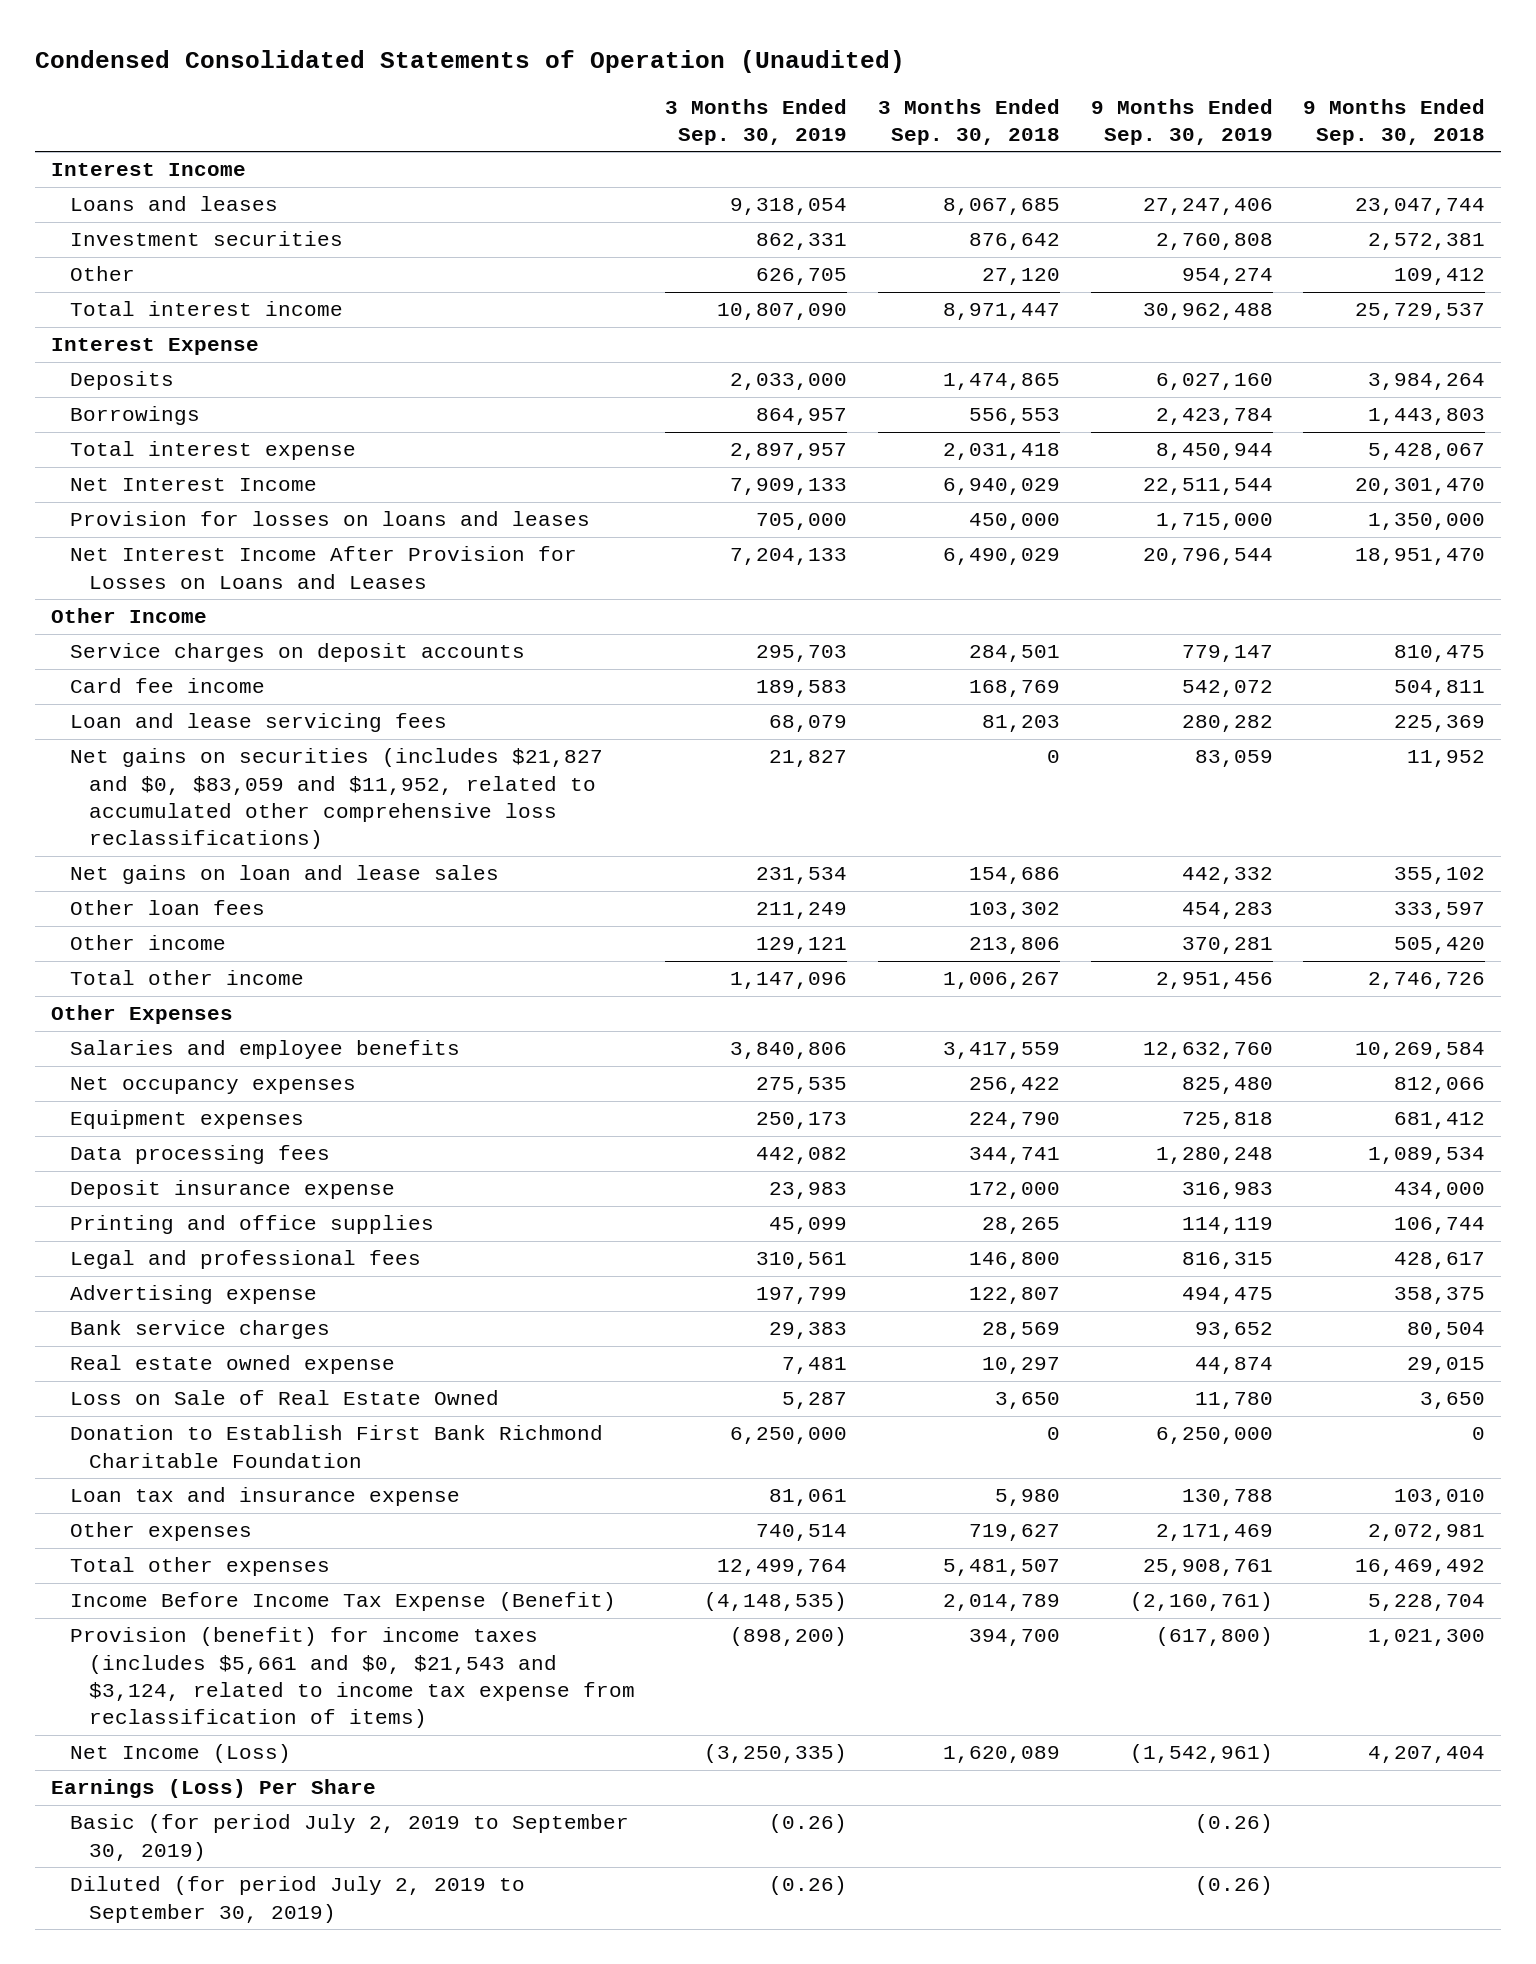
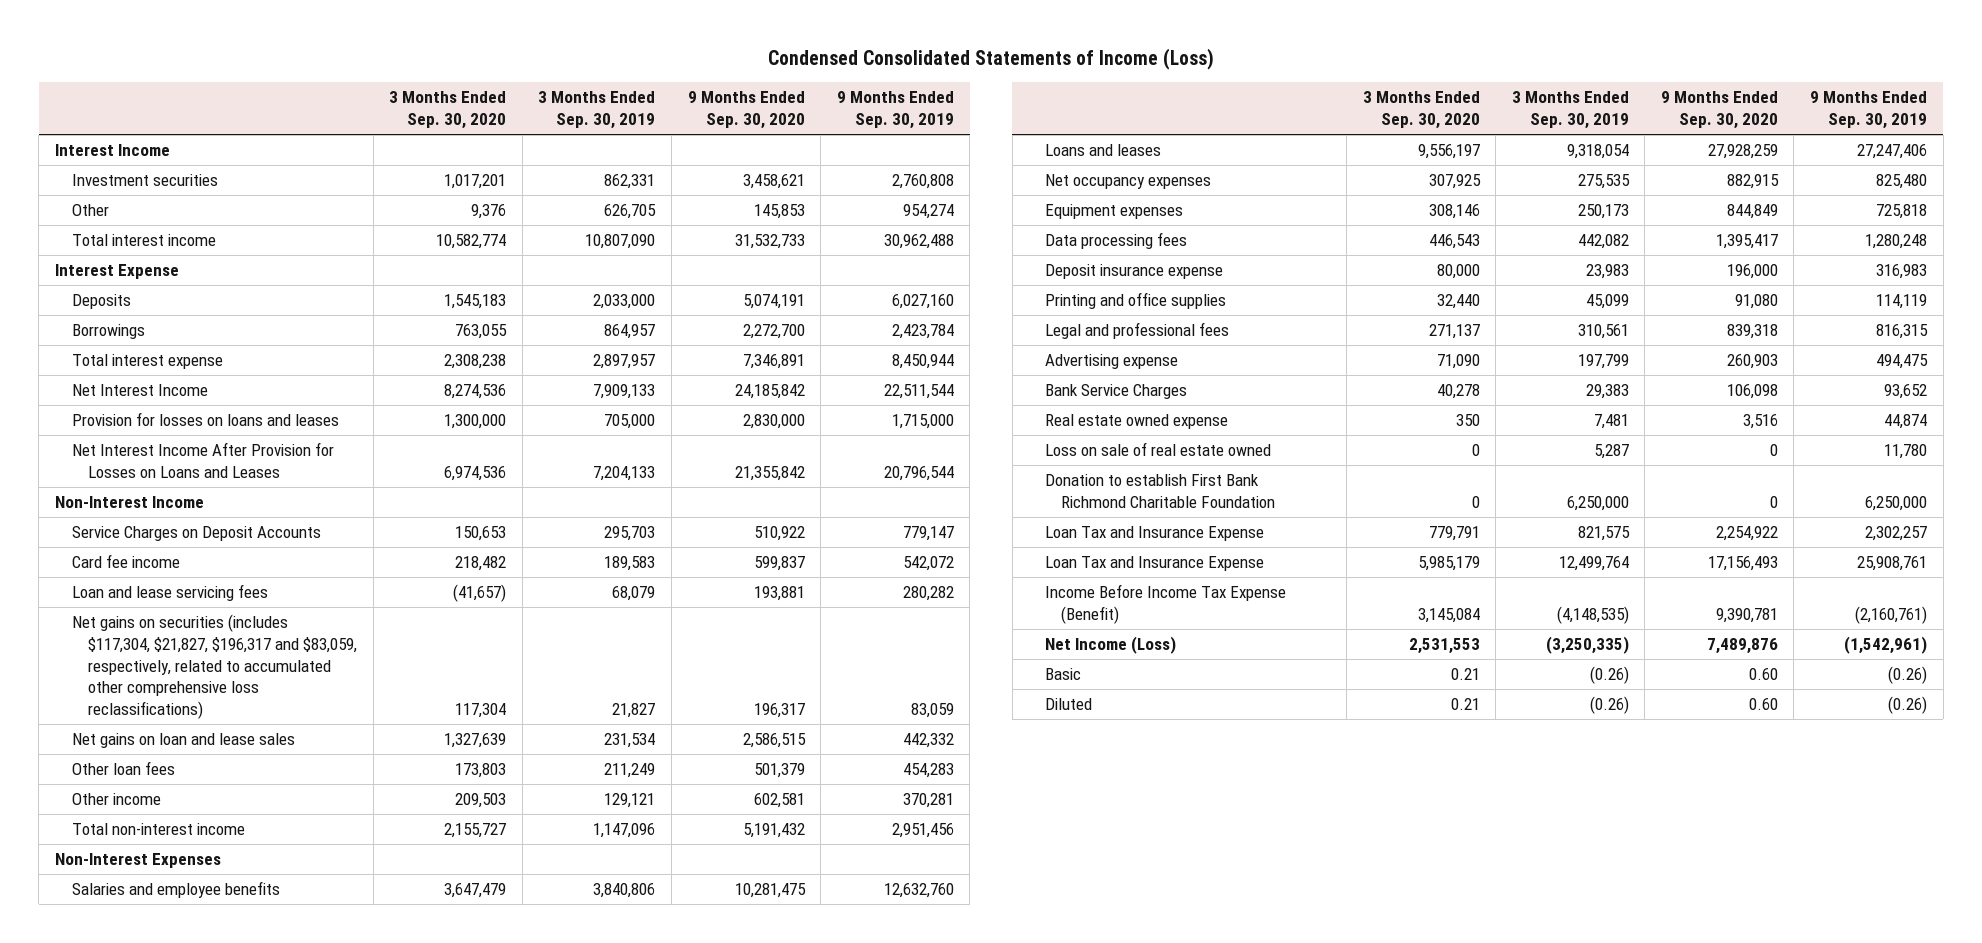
- Condensed Consolidated Statements of Operation (Unaudited)
+ Condensed Consolidated Statements of Income (Loss)
- | 3 Months Ended Sep. 30, 2019 | 3 Months Ended Sep. 30, 2018 | 9 Months Ended Sep. 30, 2019 | 9 Months Ended Sep. 30, 2018
+ | 3 Months Ended Sep. 30, 2020 | 3 Months Ended Sep. 30, 2019 | 9 Months Ended Sep. 30, 2020 | 9 Months Ended Sep. 30, 2019
- Other Income
- Service charges on deposit accounts | 295,703 | 284,501 | 779,147 | 810,475
+ Non-Interest Income
+ Service Charges on Deposit Accounts | 150,653 | 295,703 | 510,922 | 779,147
- Net gains on securities (includes $21,827 and $0, $83,059 and $11,952, related to accumulated other comprehensive loss reclassifications) | 21,827 | 0 | 83,059 | 11,952
+ Net gains on securities (includes $117,304, $21,827, $196,317 and $83,059, respectively, related to accumulated other comprehensive loss reclassifications) | 117,304 | 21,827 | 196,317 | 83,059
- Total other income | 1,147,096 | 1,006,267 | 2,951,456 | 2,746,726
- Other Expenses
+ Total non-interest income | 2,155,727 | 1,147,096 | 5,191,432 | 2,951,456
+ Non-Interest Expenses
moved down: Loans and leases | 9,556,197 | 9,318,054 | 27,928,259 | 27,247,406
- Bank service charges | 29,383 | 28,569 | 93,652 | 80,504
+ Bank Service Charges | 40,278 | 29,383 | 106,098 | 93,652
- Loss on Sale of Real Estate Owned | 5,287 | 3,650 | 11,780 | 3,650
- Donation to Establish First Bank Richmond Charitable Foundation | 6,250,000 | 0 | 6,250,000 | 0
- Loan tax and insurance expense | 81,061 | 5,980 | 130,788 | 103,010
- Other expenses | 740,514 | 719,627 | 2,171,469 | 2,072,981
- Total other expenses | 12,499,764 | 5,481,507 | 25,908,761 | 16,469,492
+ Loss on sale of real estate owned | 0 | 5,287 | 0 | 11,780
+ Donation to establish First Bank Richmond Charitable Foundation | 0 | 6,250,000 | 0 | 6,250,000
+ Loan Tax and Insurance Expense | 779,791 | 821,575 | 2,254,922 | 2,302,257
+ Loan Tax and Insurance Expense | 5,985,179 | 12,499,764 | 17,156,493 | 25,908,761
- Provision (benefit) for income taxes (includes $5,661 and $0, $21,543 and $3,124, related to income tax expense from reclassification of items) | (898,200) | 394,700 | (617,800) | 1,021,300
- Earnings (Loss) Per Share
- Basic (for period July 2, 2019 to September 30, 2019) | (0.26) | | (0.26) |
- Diluted (for period July 2, 2019 to September 30, 2019) | (0.26) | | (0.26) |
+ Basic | 0.21 | (0.26) | 0.60 | (0.26)
+ Diluted | 0.21 | (0.26) | 0.60 | (0.26)

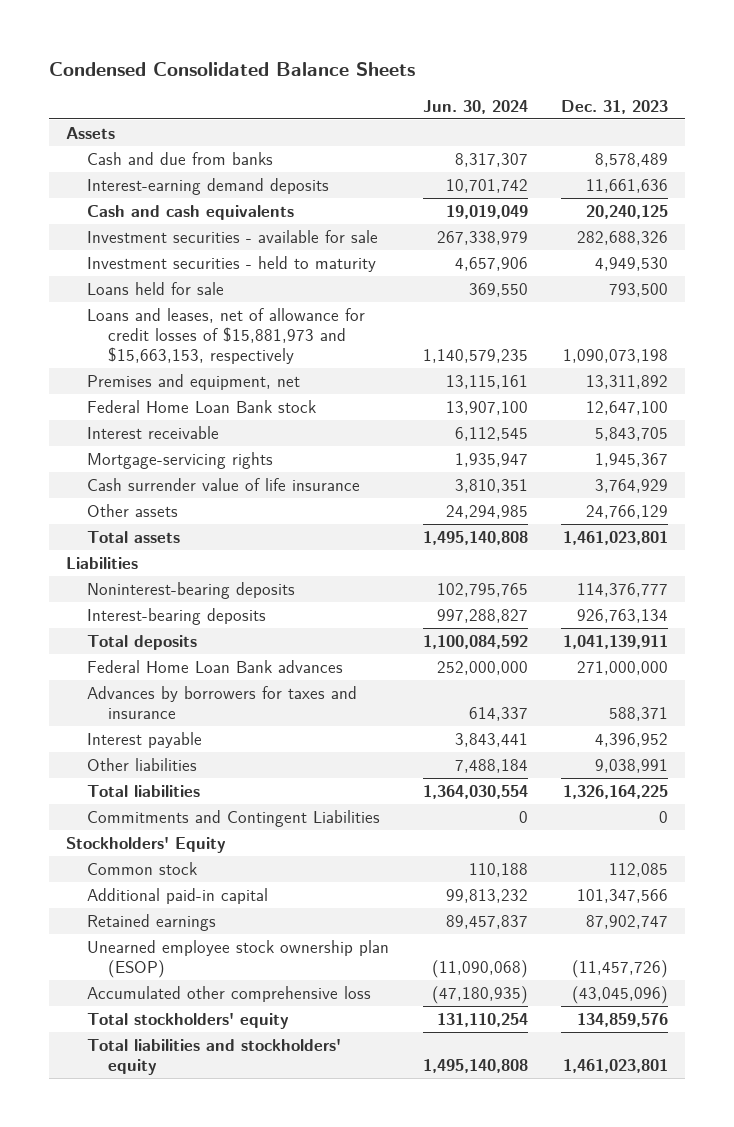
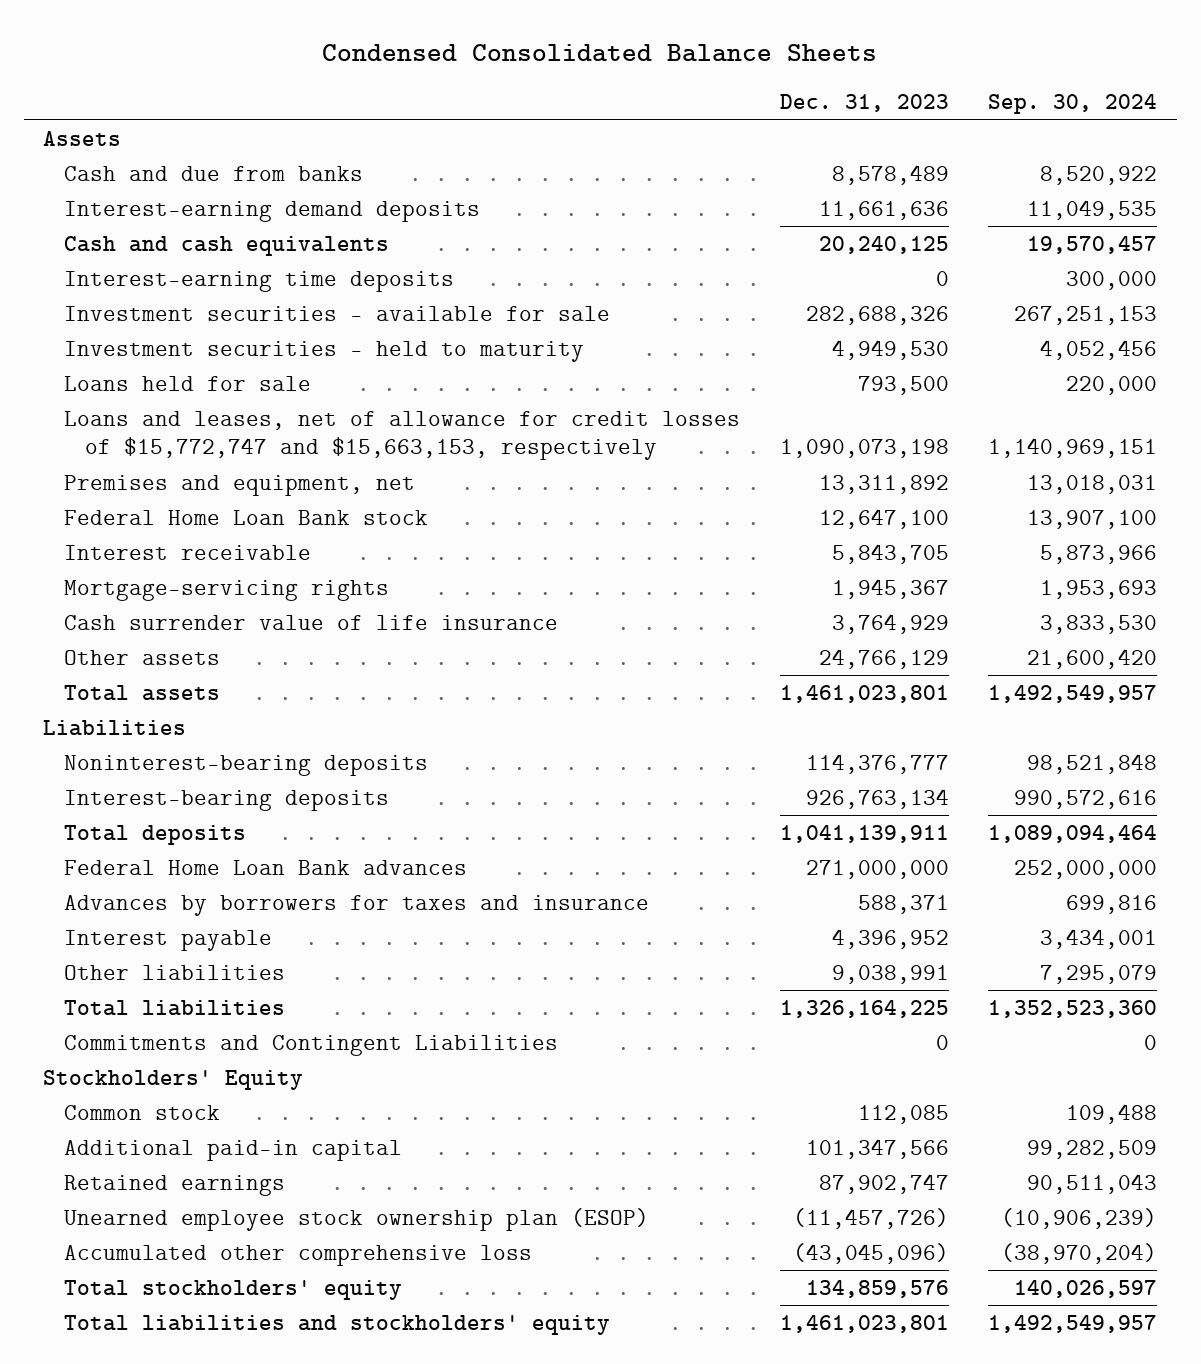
- | Jun. 30, 2024 | Dec. 31, 2023
+ | Dec. 31, 2023 | Sep. 30, 2024
+ Interest-earning time deposits | 0 | 300,000
- Loans and leases, net of allowance for credit losses of $15,881,973 and $15,663,153, respectively | 1,140,579,235 | 1,090,073,198
+ Loans and leases, net of allowance for credit losses of $15,772,747 and $15,663,153, respectively | 1,090,073,198 | 1,140,969,151

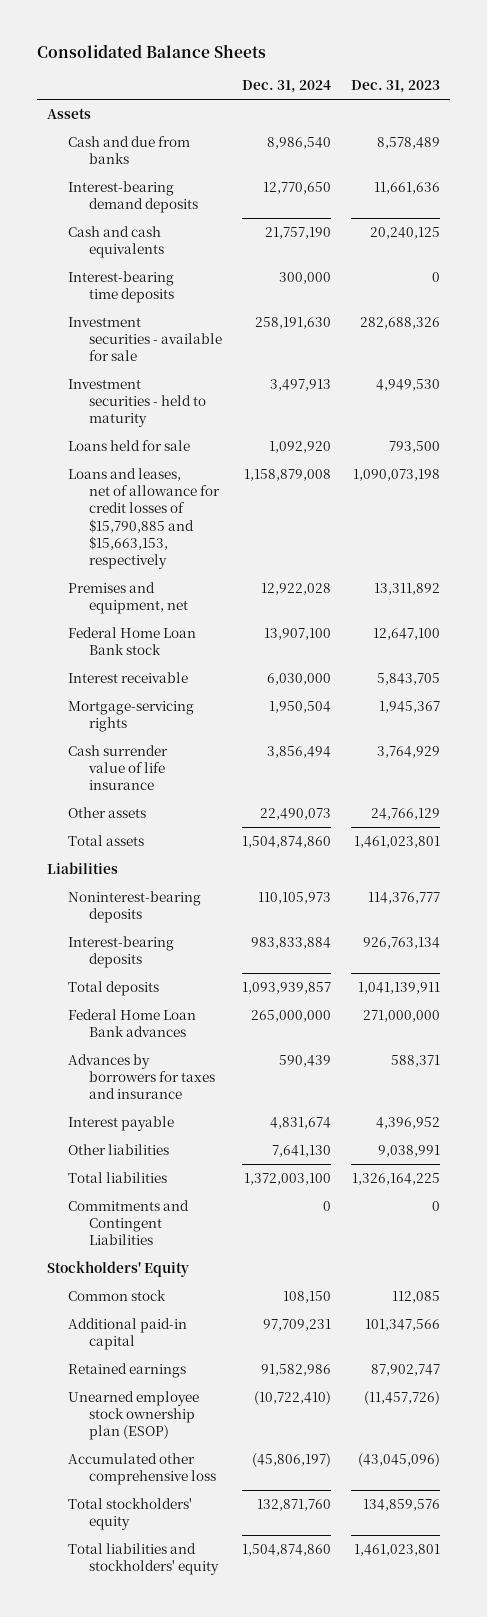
- Condensed Consolidated Balance Sheets
+ Consolidated Balance Sheets
- | Dec. 31, 2023 | Sep. 30, 2024
+ | Dec. 31, 2024 | Dec. 31, 2023
- Interest-earning demand deposits | 11,661,636 | 11,049,535
+ Interest-bearing demand deposits | 12,770,650 | 11,661,636
- Interest-earning time deposits | 0 | 300,000
+ Interest-bearing time deposits | 300,000 | 0
- Loans and leases, net of allowance for credit losses of $15,772,747 and $15,663,153, respectively | 1,090,073,198 | 1,140,969,151
+ Loans and leases, net of allowance for credit losses of $15,790,885 and $15,663,153, respectively | 1,158,879,008 | 1,090,073,198

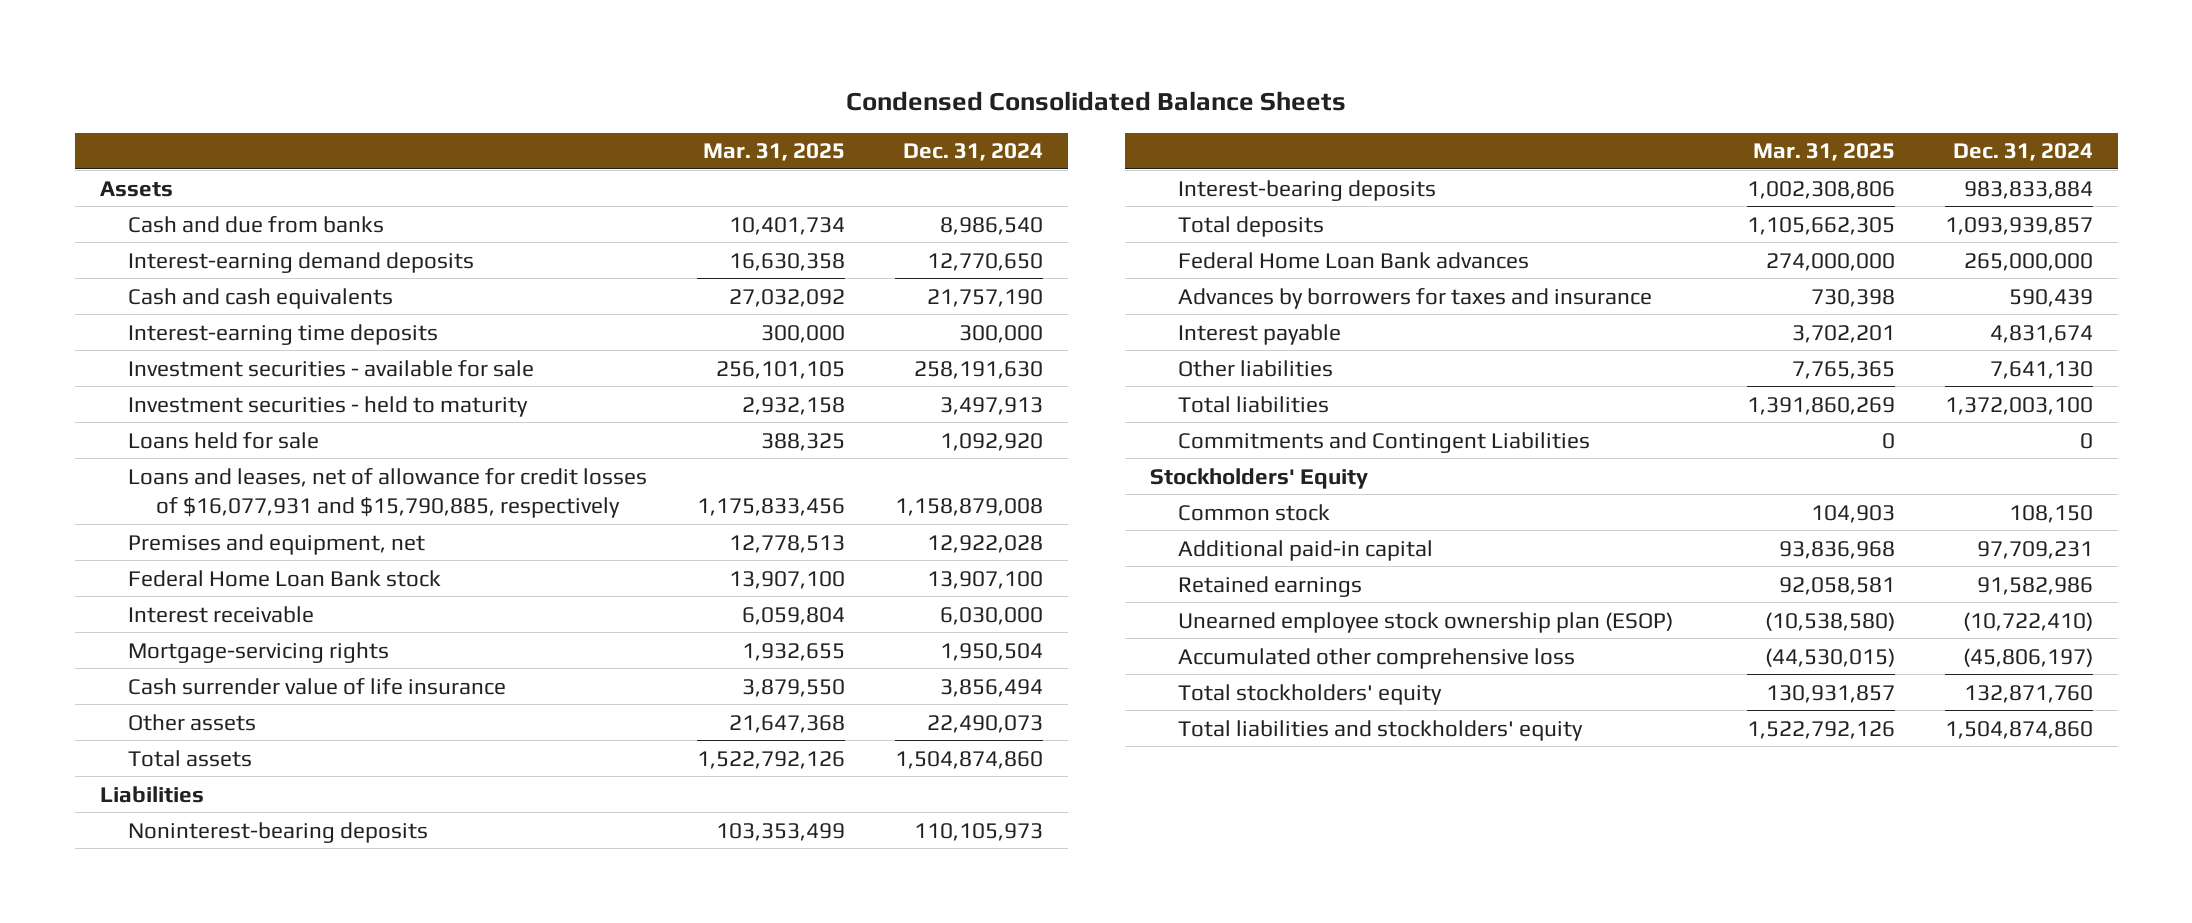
- Consolidated Balance Sheets
+ Condensed Consolidated Balance Sheets
- | Dec. 31, 2024 | Dec. 31, 2023
+ | Mar. 31, 2025 | Dec. 31, 2024
- Interest-bearing demand deposits | 12,770,650 | 11,661,636
+ Interest-earning demand deposits | 16,630,358 | 12,770,650
- Interest-bearing time deposits | 300,000 | 0
+ Interest-earning time deposits | 300,000 | 300,000
- Loans and leases, net of allowance for credit losses of $15,790,885 and $15,663,153, respectively | 1,158,879,008 | 1,090,073,198
+ Loans and leases, net of allowance for credit losses of $16,077,931 and $15,790,885, respectively | 1,175,833,456 | 1,158,879,008

